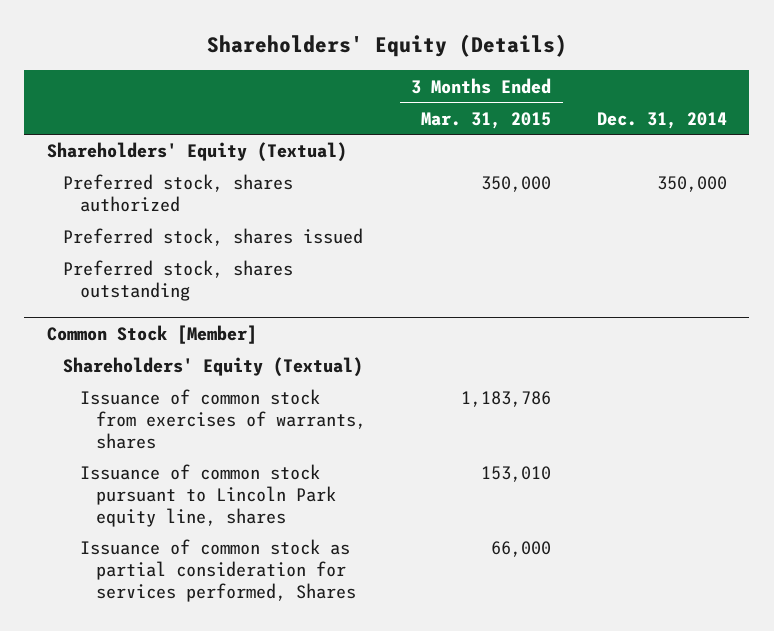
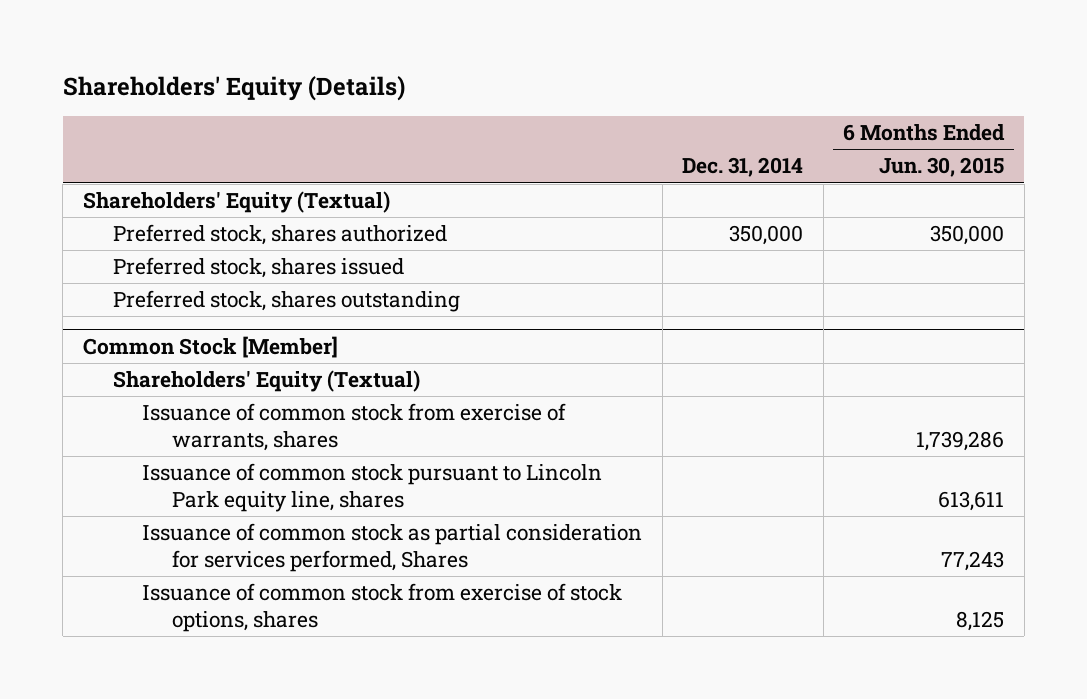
- | 3 Months Ended Mar. 31, 2015 | Dec. 31, 2014
+ | Dec. 31, 2014 | 6 Months Ended Jun. 30, 2015
@ Common Stock [Member]
- Issuance of common stock from exercises of warrants, shares | 1,183,786 |
+ Issuance of common stock from exercise of warrants, shares | | 1,739,286
+ Issuance of common stock from exercise of stock options, shares | | 8,125

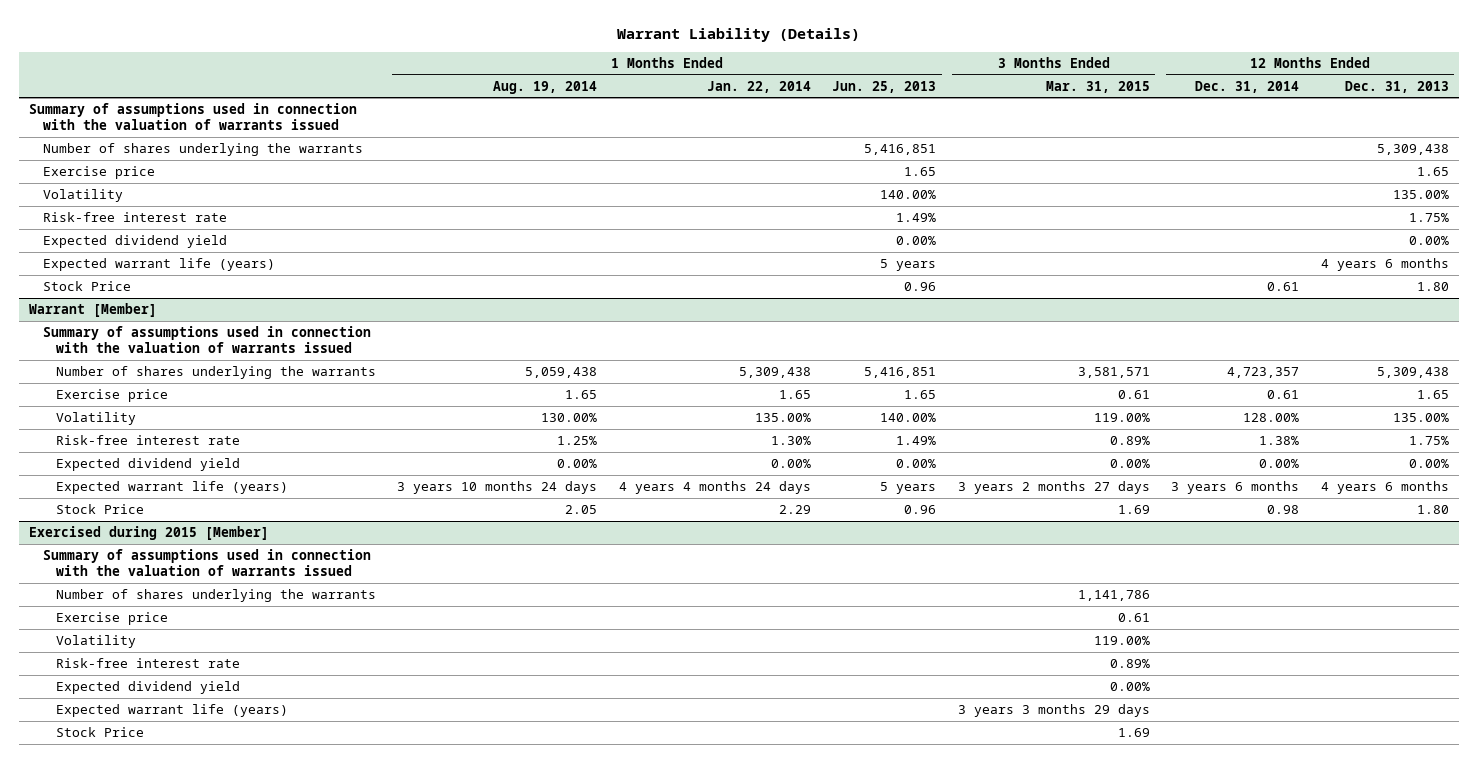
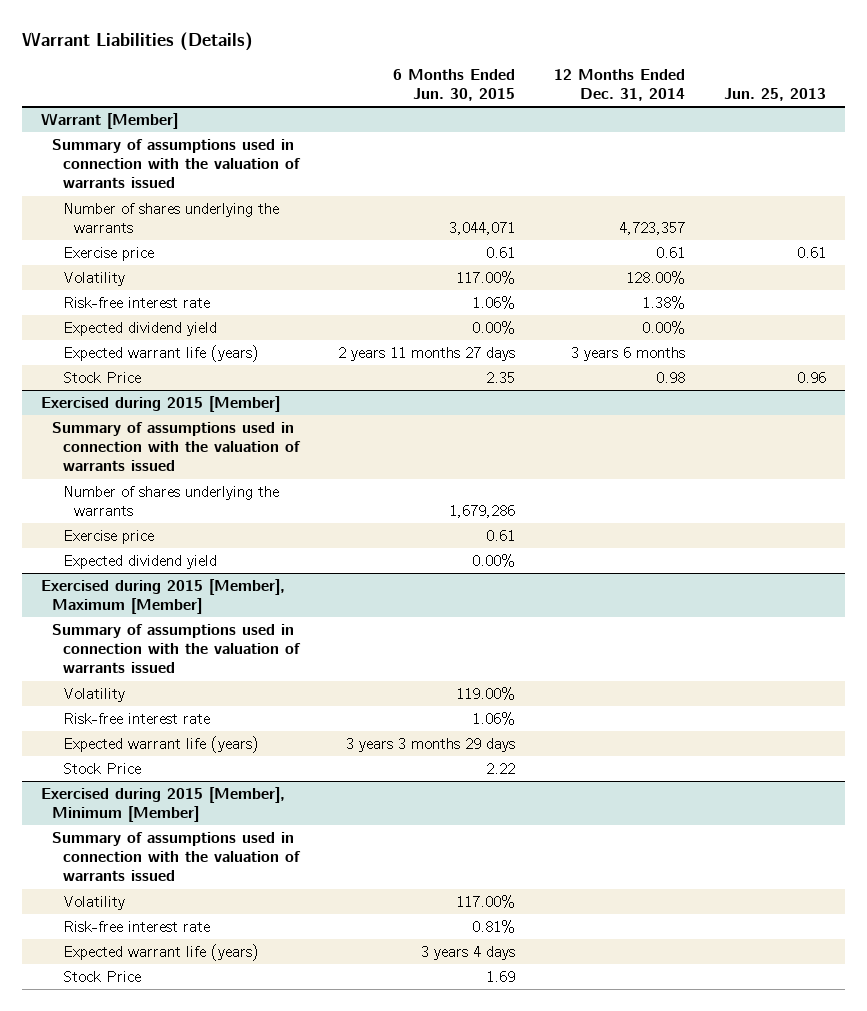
- Warrant Liability (Details)
+ Warrant Liabilities (Details)
- | 1 Months Ended Aug. 19, 2014 | 1 Months Ended Jan. 22, 2014 | 1 Months Ended Jun. 25, 2013 | 3 Months Ended Mar. 31, 2015 | 12 Months Ended Dec. 31, 2014 | 12 Months Ended Dec. 31, 2013
+ | 6 Months Ended Jun. 30, 2015 | 12 Months Ended Dec. 31, 2014 | Jun. 25, 2013
- Summary of assumptions used in connection with the valuation of warrants issued
- Number of shares underlying the warrants | | | 5,416,851 | | | 5,309,438
- Exercise price | | | 1.65 | | | 1.65
- Volatility | | | 140.00% | | | 135.00%
- Risk-free interest rate | | | 1.49% | | | 1.75%
- Expected dividend yield | | | 0.00% | | | 0.00%
- Expected warrant life (years) | | | 5 years | | | 4 years 6 months
- Stock Price | | | 0.96 | | 0.61 | 1.80
@ Exercised during 2015 [Member]
- Volatility | | | | 119.00% | |
- Risk-free interest rate | | | | 0.89% | |
- Expected warrant life (years) | | | | 3 years 3 months 29 days | |
- Stock Price | | | | 1.69 | |
+ Exercised during 2015 [Member], Maximum [Member]
+ Summary of assumptions used in connection with the valuation of warrants issued
+ Volatility | 119.00% | |
+ Risk-free interest rate | 1.06% | |
+ Expected warrant life (years) | 3 years 3 months 29 days | |
+ Stock Price | 2.22 | |
+ Exercised during 2015 [Member], Minimum [Member]
+ Summary of assumptions used in connection with the valuation of warrants issued
+ Volatility | 117.00% | |
+ Risk-free interest rate | 0.81% | |
+ Expected warrant life (years) | 3 years 4 days | |
+ Stock Price | 1.69 | |

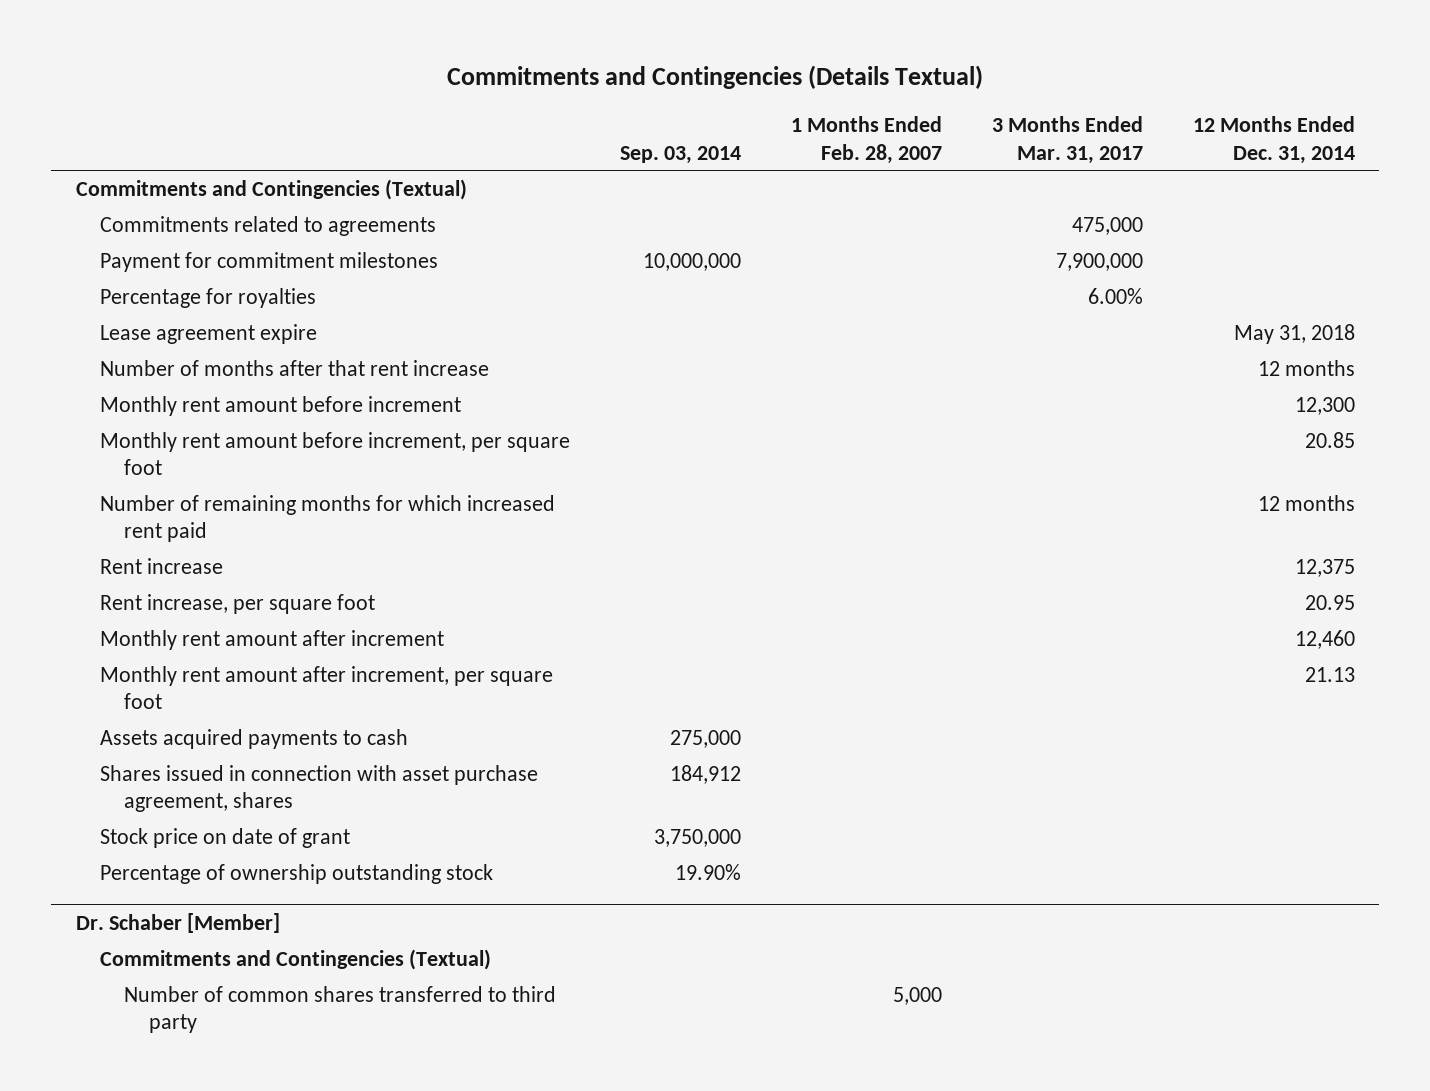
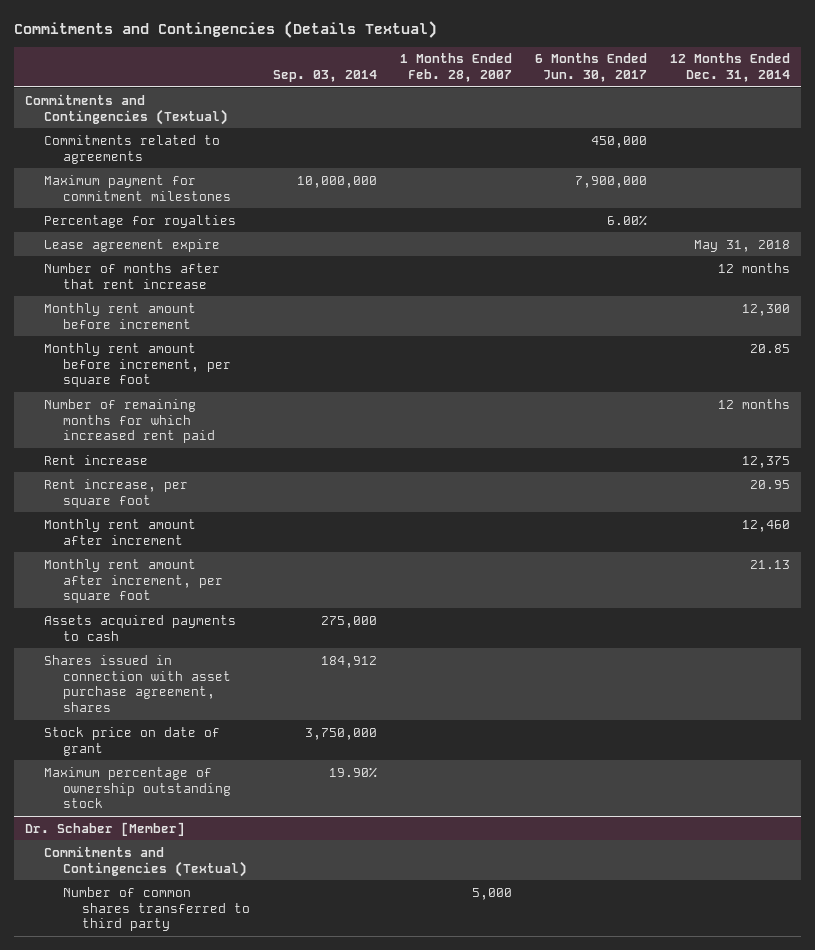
- | Sep. 03, 2014 | 1 Months Ended Feb. 28, 2007 | 3 Months Ended Mar. 31, 2017 | 12 Months Ended Dec. 31, 2014
+ | Sep. 03, 2014 | 1 Months Ended Feb. 28, 2007 | 6 Months Ended Jun. 30, 2017 | 12 Months Ended Dec. 31, 2014
- Payment for commitment milestones | 10,000,000 | | 7,900,000 |
+ Maximum payment for commitment milestones | 10,000,000 | | 7,900,000 |
- Percentage of ownership outstanding stock | 19.90% | | |
+ Maximum percentage of ownership outstanding stock | 19.90% | | |

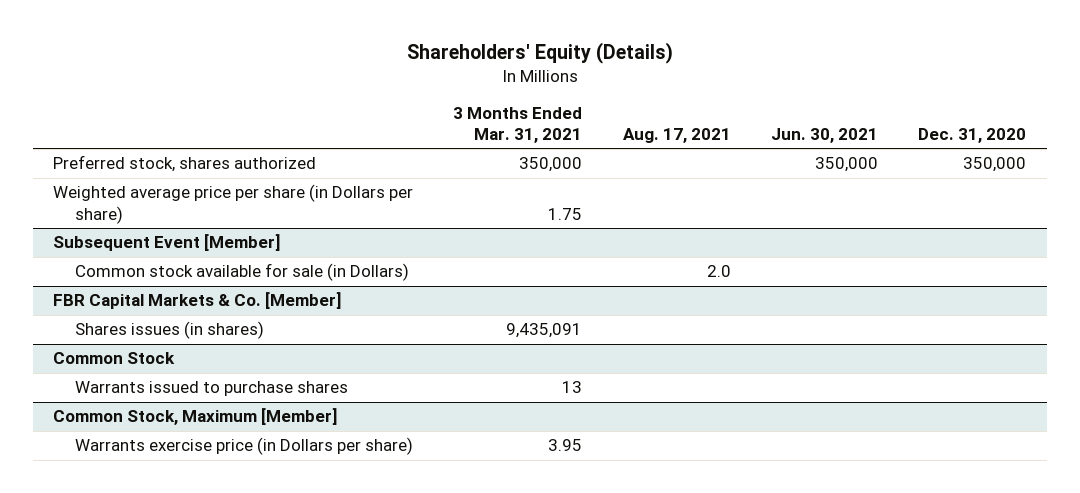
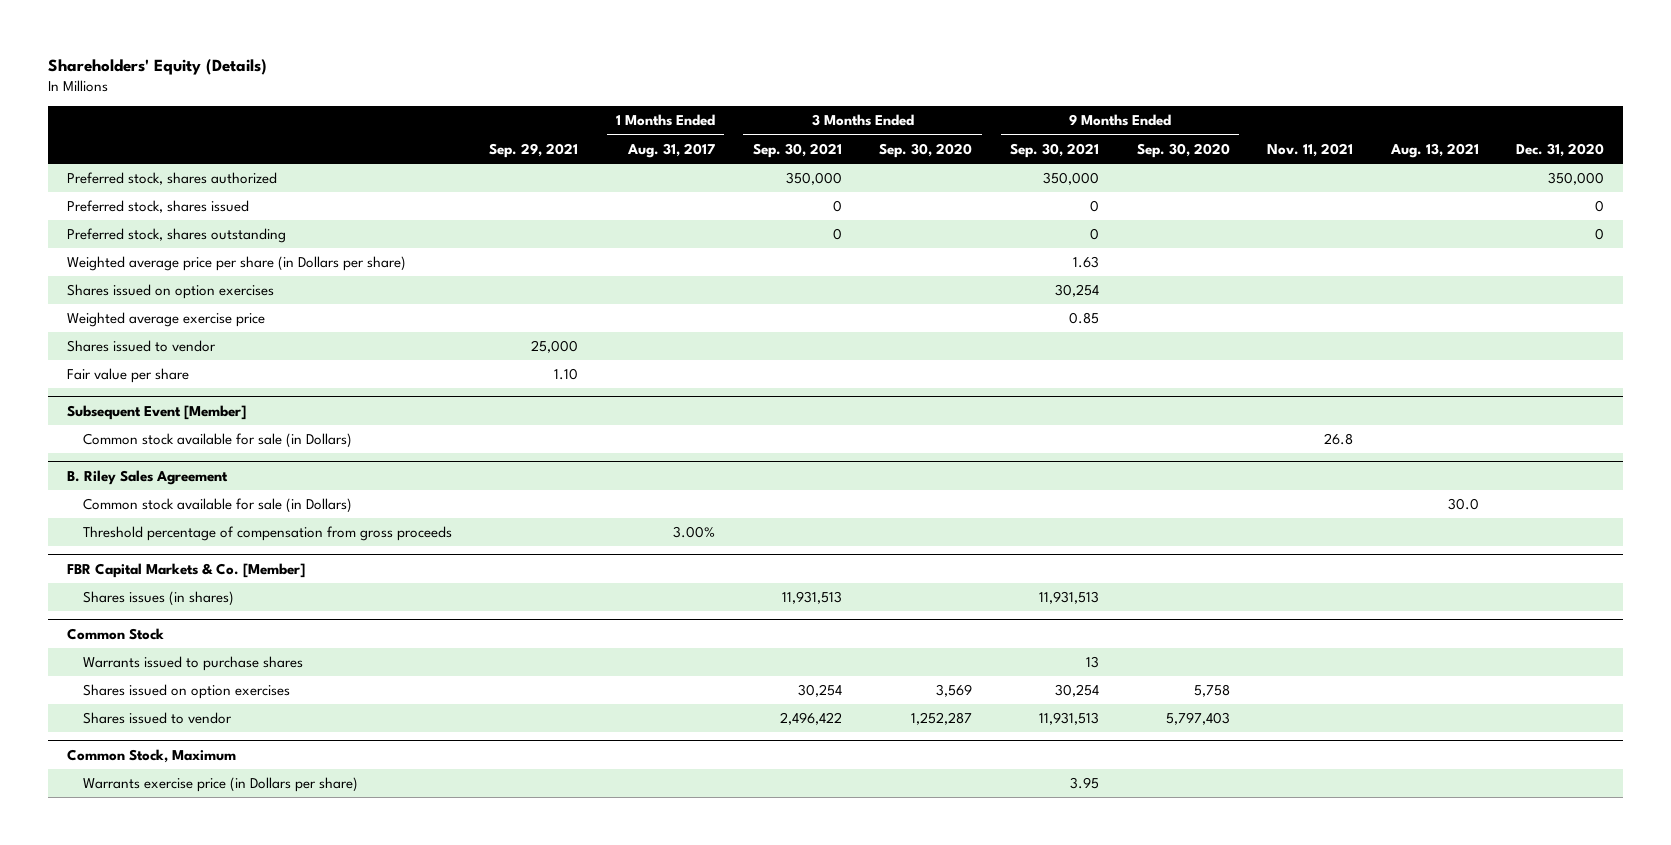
- | 3 Months Ended Mar. 31, 2021 | Aug. 17, 2021 | Jun. 30, 2021 | Dec. 31, 2020
+ | Sep. 29, 2021 | 1 Months Ended Aug. 31, 2017 | 3 Months Ended Sep. 30, 2021 | 3 Months Ended Sep. 30, 2020 | 9 Months Ended Sep. 30, 2021 | 9 Months Ended Sep. 30, 2020 | Nov. 11, 2021 | Aug. 13, 2021 | Dec. 31, 2020
+ Preferred stock, shares issued | | | 0 | | 0 | | | | 0
+ Preferred stock, shares outstanding | | | 0 | | 0 | | | | 0
+ Shares issued on option exercises | | | | | 30,254 | | | |
+ Weighted average exercise price | | | | | 0.85 | | | |
+ Shares issued to vendor | 25,000 | | | | | | | |
+ Fair value per share | 1.10 | | | | | | | |
+ B. Riley Sales Agreement
+ Common stock available for sale (in Dollars) | | | | | | | | 30.0 |
+ Threshold percentage of compensation from gross proceeds | | 3.00% | | | | | | |
- Common Stock, Maximum [Member]
@ Common Stock
+ Shares issued on option exercises | | | 30,254 | 3,569 | 30,254 | 5,758 | | |
+ Shares issued to vendor | | | 2,496,422 | 1,252,287 | 11,931,513 | 5,797,403 | | |
+ Common Stock, Maximum

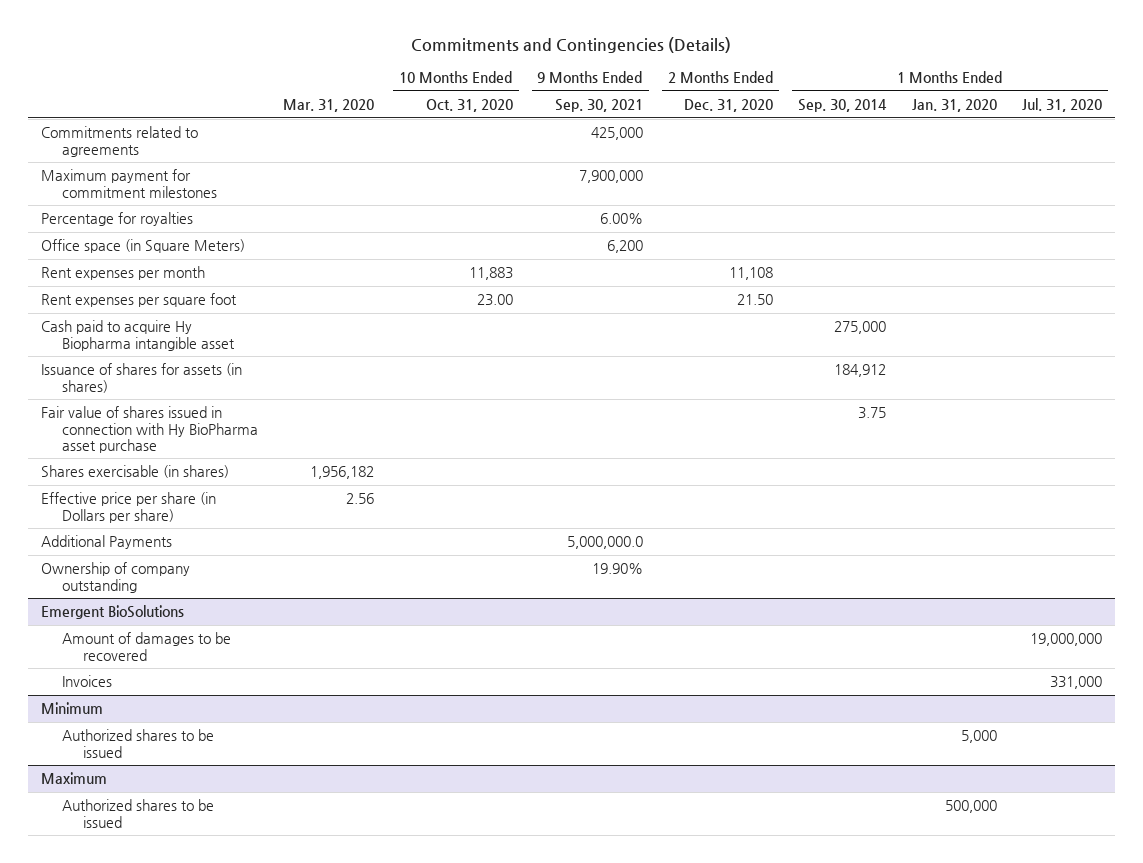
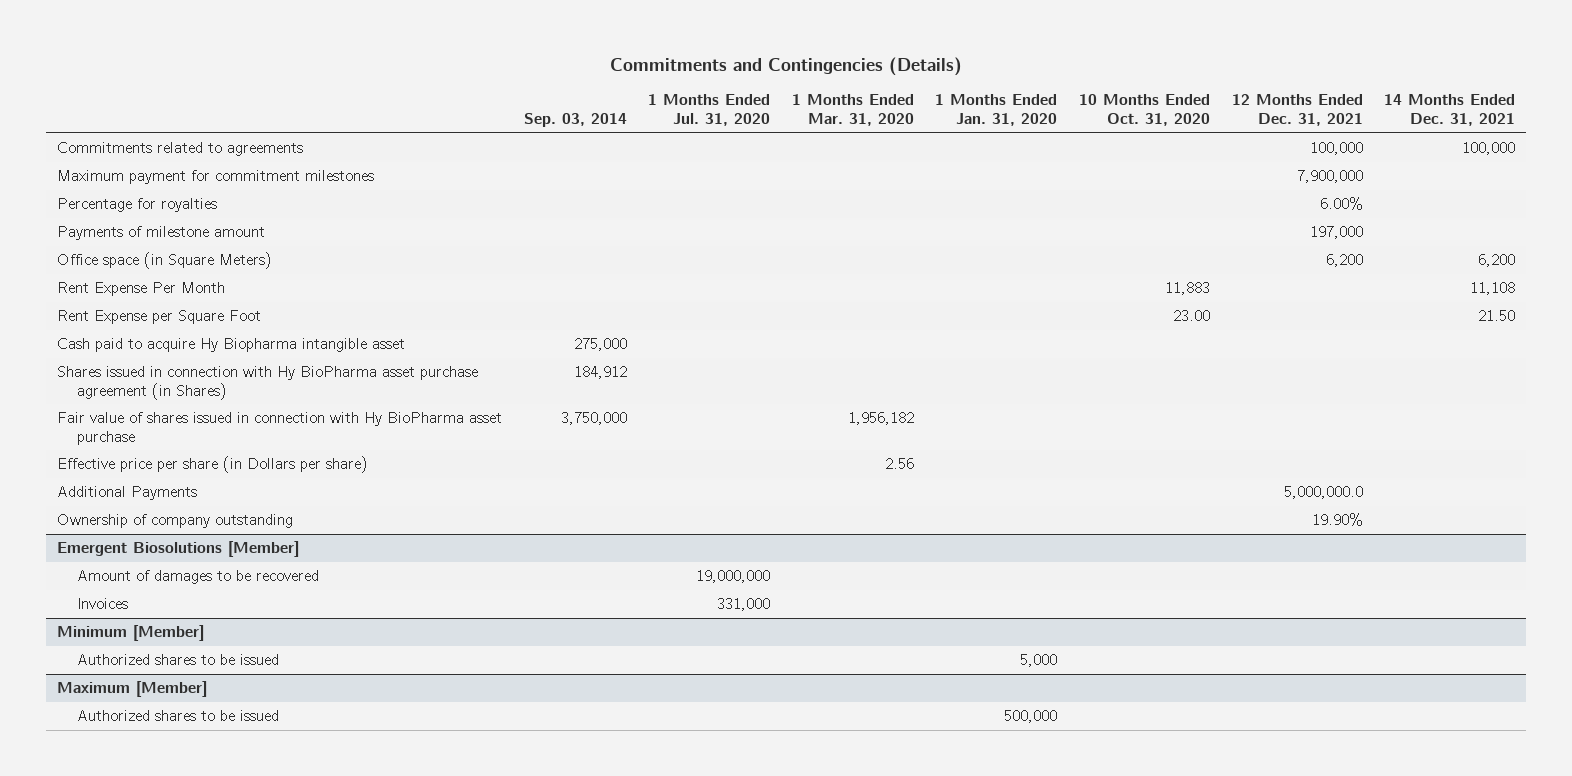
- | Mar. 31, 2020 | 10 Months Ended Oct. 31, 2020 | 9 Months Ended Sep. 30, 2021 | 2 Months Ended Dec. 31, 2020 | 1 Months Ended Sep. 30, 2014 | 1 Months Ended Jan. 31, 2020 | 1 Months Ended Jul. 31, 2020
+ | Sep. 03, 2014 | 1 Months Ended Jul. 31, 2020 | 1 Months Ended Mar. 31, 2020 | 1 Months Ended Jan. 31, 2020 | 10 Months Ended Oct. 31, 2020 | 12 Months Ended Dec. 31, 2021 | 14 Months Ended Dec. 31, 2021
+ Payments of milestone amount | | | | | | 197,000 |
- Rent expenses per month | | 11,883 | | 11,108 | | |
- Rent expenses per square foot | | 23.00 | | 21.50 | | |
+ Rent Expense Per Month | | | | | 11,883 | | 11,108
+ Rent Expense per Square Foot | | | | | 23.00 | | 21.50
- Issuance of shares for assets (in shares) | | | | | 184,912 | |
+ Shares issued in connection with Hy BioPharma asset purchase agreement (in Shares) | 184,912 | | | | | |
- Shares exercisable (in shares) | 1,956,182 | | | | | |
- Emergent BioSolutions
+ Emergent Biosolutions [Member]
- Minimum
+ Minimum [Member]
- Maximum
+ Maximum [Member]

